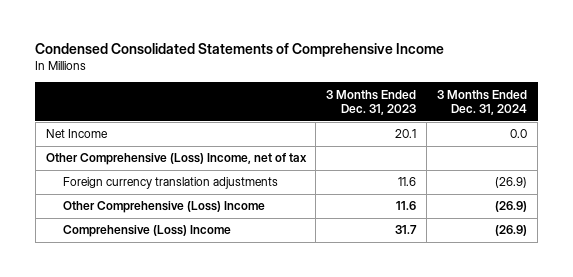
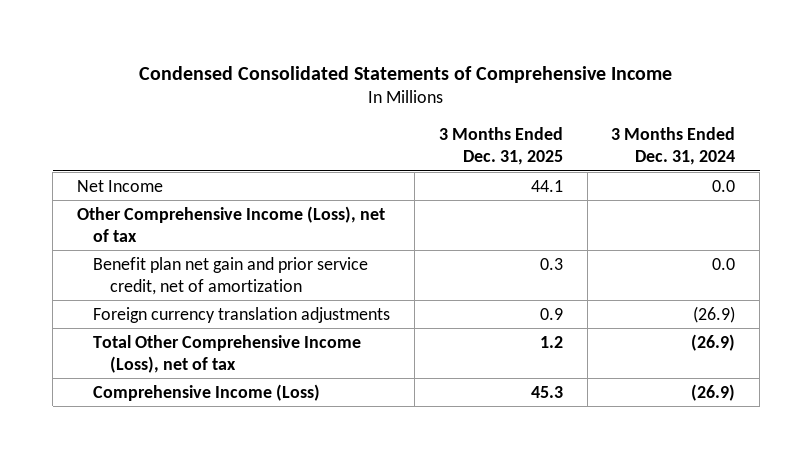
- | 3 Months Ended Dec. 31, 2023 | 3 Months Ended Dec. 31, 2024
+ | 3 Months Ended Dec. 31, 2025 | 3 Months Ended Dec. 31, 2024
- Other Comprehensive (Loss) Income, net of tax
+ Other Comprehensive Income (Loss), net of tax
+ Benefit plan net gain and prior service credit, net of amortization | 0.3 | 0.0
- Other Comprehensive (Loss) Income | 11.6 | (26.9)
- Comprehensive (Loss) Income | 31.7 | (26.9)
+ Total Other Comprehensive Income (Loss), net of tax | 1.2 | (26.9)
+ Comprehensive Income (Loss) | 45.3 | (26.9)

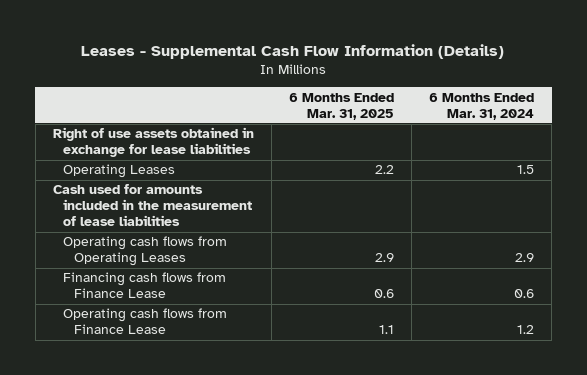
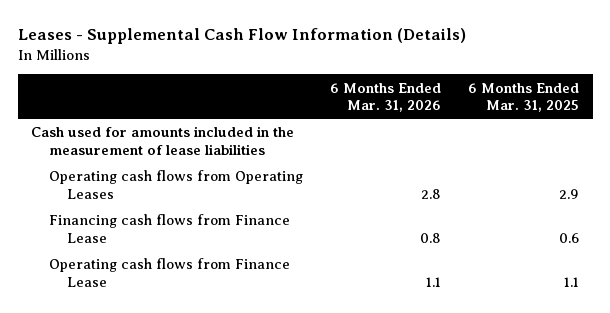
- | 6 Months Ended Mar. 31, 2025 | 6 Months Ended Mar. 31, 2024
+ | 6 Months Ended Mar. 31, 2026 | 6 Months Ended Mar. 31, 2025
- Right of use assets obtained in exchange for lease liabilities
- Operating Leases | 2.2 | 1.5

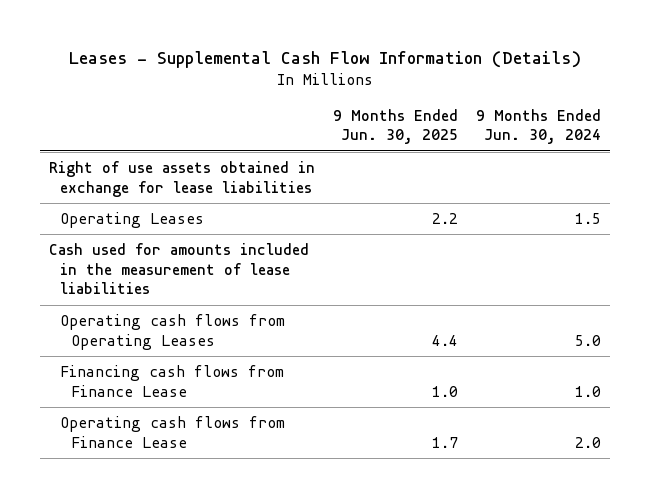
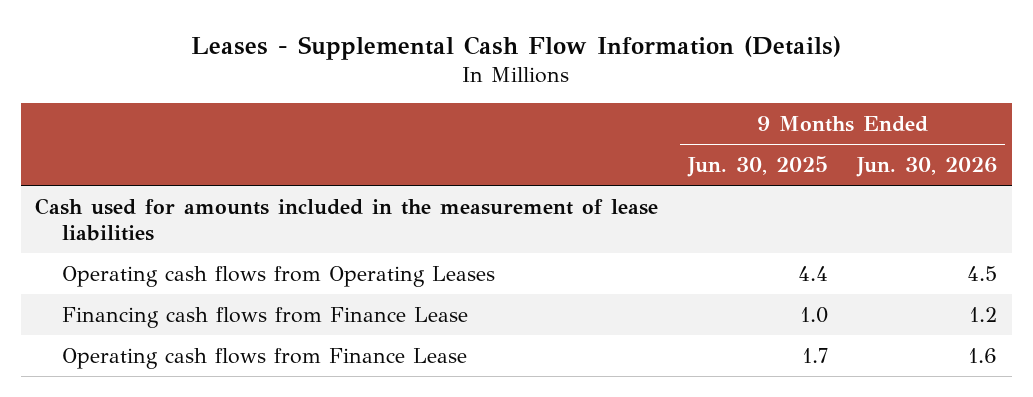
- | 9 Months Ended Jun. 30, 2025 | 9 Months Ended Jun. 30, 2024
+ | 9 Months Ended Jun. 30, 2025 | 9 Months Ended Jun. 30, 2026
- Right of use assets obtained in exchange for lease liabilities
- Operating Leases | 2.2 | 1.5

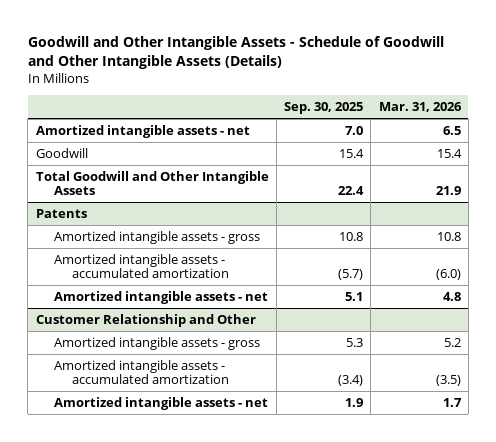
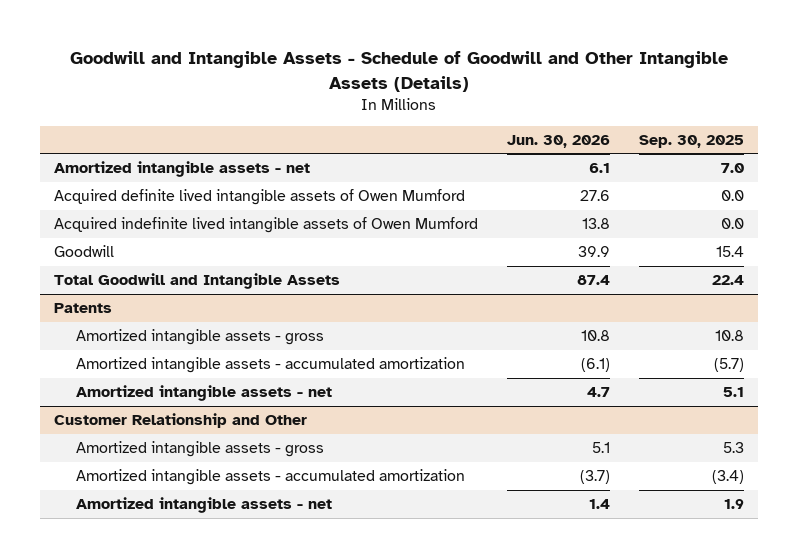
- Goodwill and Other Intangible Assets - Schedule of Goodwill and Other Intangible Assets (Details)
+ Goodwill and Intangible Assets - Schedule of Goodwill and Other Intangible Assets (Details)
- | Sep. 30, 2025 | Mar. 31, 2026
+ | Jun. 30, 2026 | Sep. 30, 2025
+ Acquired definite lived intangible assets of Owen Mumford | 27.6 | 0.0
+ Acquired indefinite lived intangible assets of Owen Mumford | 13.8 | 0.0
- Total Goodwill and Other Intangible Assets | 22.4 | 21.9
+ Total Goodwill and Intangible Assets | 87.4 | 22.4

